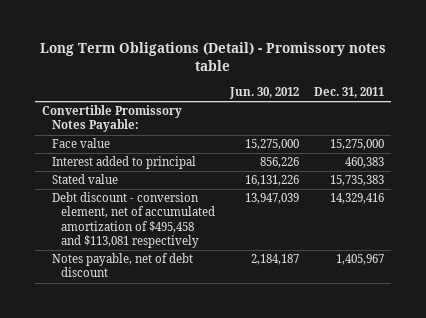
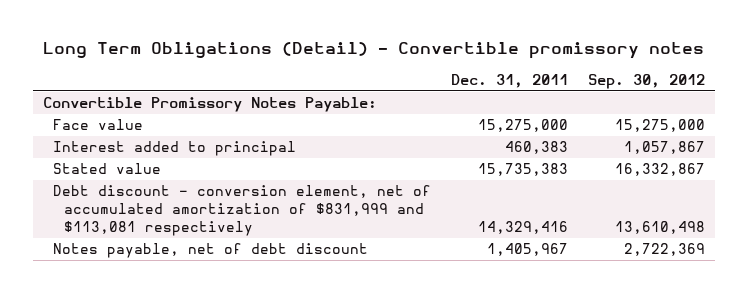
- Long Term Obligations (Detail) - Promissory notes table
+ Long Term Obligations (Detail) - Convertible promissory notes
- | Jun. 30, 2012 | Dec. 31, 2011
+ | Dec. 31, 2011 | Sep. 30, 2012
- Debt discount - conversion element, net of accumulated amortization of $495,458 and $113,081 respectively | 13,947,039 | 14,329,416
+ Debt discount - conversion element, net of accumulated amortization of $831,999 and $113,081 respectively | 14,329,416 | 13,610,498

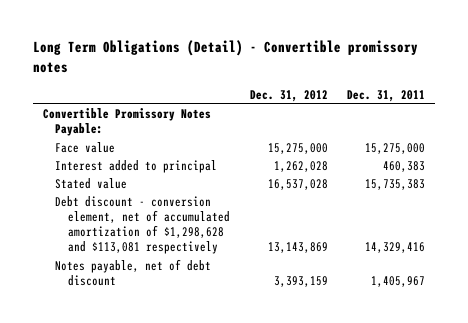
- | Dec. 31, 2011 | Sep. 30, 2012
+ | Dec. 31, 2012 | Dec. 31, 2011
- Debt discount - conversion element, net of accumulated amortization of $831,999 and $113,081 respectively | 14,329,416 | 13,610,498
+ Debt discount - conversion element, net of accumulated amortization of $1,298,628 and $113,081 respectively | 13,143,869 | 14,329,416

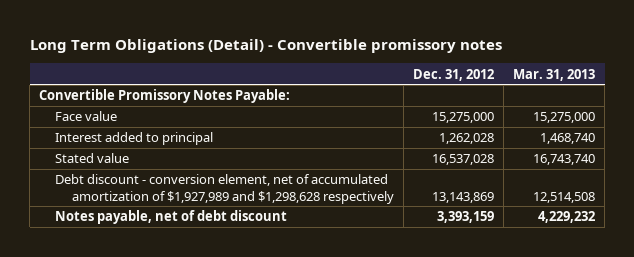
- | Dec. 31, 2012 | Dec. 31, 2011
+ | Dec. 31, 2012 | Mar. 31, 2013
- Debt discount - conversion element, net of accumulated amortization of $1,298,628 and $113,081 respectively | 13,143,869 | 14,329,416
+ Debt discount - conversion element, net of accumulated amortization of $1,927,989 and $1,298,628 respectively | 13,143,869 | 12,514,508

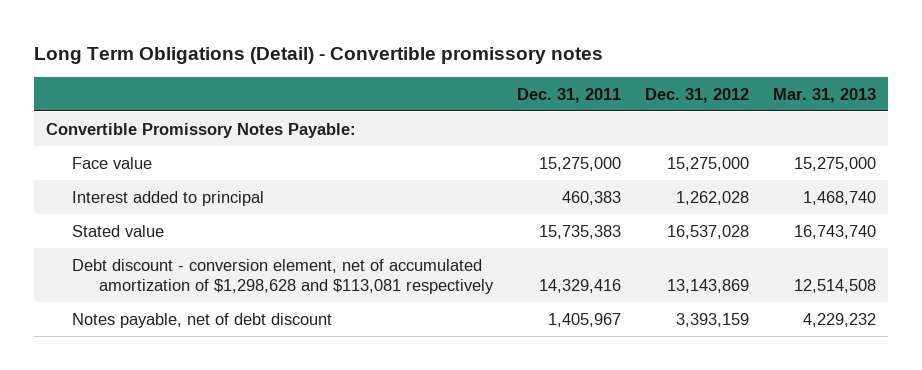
- | Dec. 31, 2012 | Mar. 31, 2013
+ | Dec. 31, 2011 | Dec. 31, 2012 | Mar. 31, 2013
- Debt discount - conversion element, net of accumulated amortization of $1,927,989 and $1,298,628 respectively | 13,143,869 | 12,514,508
+ Debt discount - conversion element, net of accumulated amortization of $1,298,628 and $113,081 respectively | 14,329,416 | 13,143,869 | 12,514,508

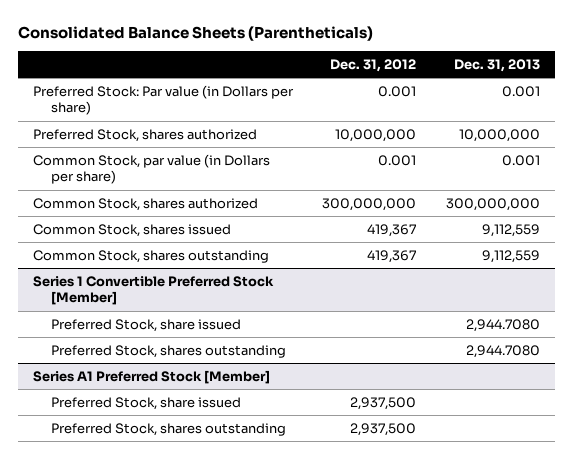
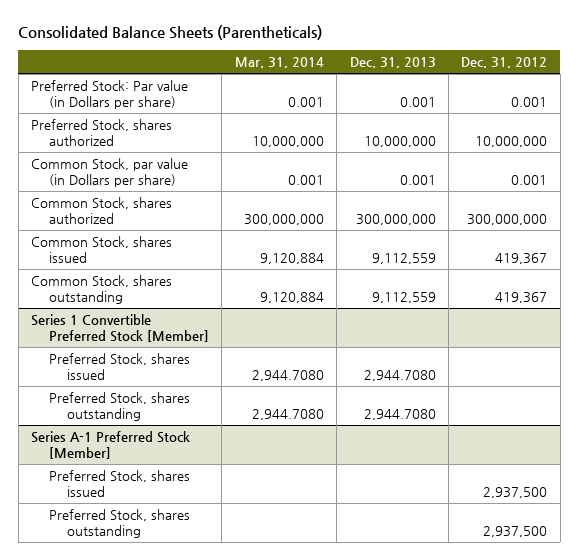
- | Dec. 31, 2012 | Dec. 31, 2013
+ | Mar. 31, 2014 | Dec. 31, 2013 | Dec. 31, 2012
@ Series 1 Convertible Preferred Stock [Member]
- Preferred Stock, share issued | | 2,944.7080
+ Preferred Stock, shares issued | 2,944.7080 | 2,944.7080 |
- Series A1 Preferred Stock [Member]
- Preferred Stock, share issued | 2,937,500 |
+ Series A-1 Preferred Stock [Member]
+ Preferred Stock, shares issued | | | 2,937,500

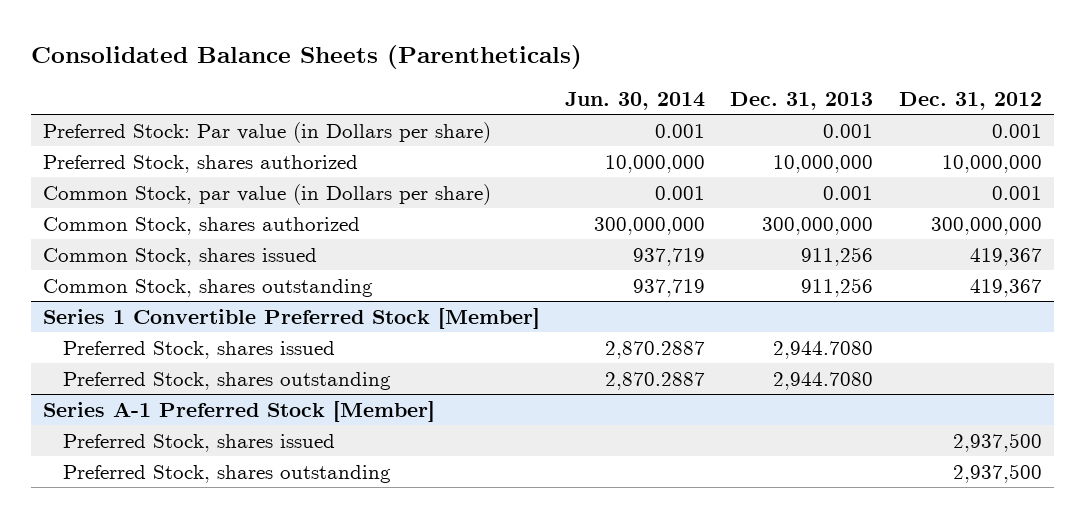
- | Mar. 31, 2014 | Dec. 31, 2013 | Dec. 31, 2012
+ | Jun. 30, 2014 | Dec. 31, 2013 | Dec. 31, 2012
- Common Stock, shares issued | 9,120,884 | 9,112,559 | 419,367
- Common Stock, shares outstanding | 9,120,884 | 9,112,559 | 419,367
+ Common Stock, shares issued | 937,719 | 911,256 | 419,367
+ Common Stock, shares outstanding | 937,719 | 911,256 | 419,367

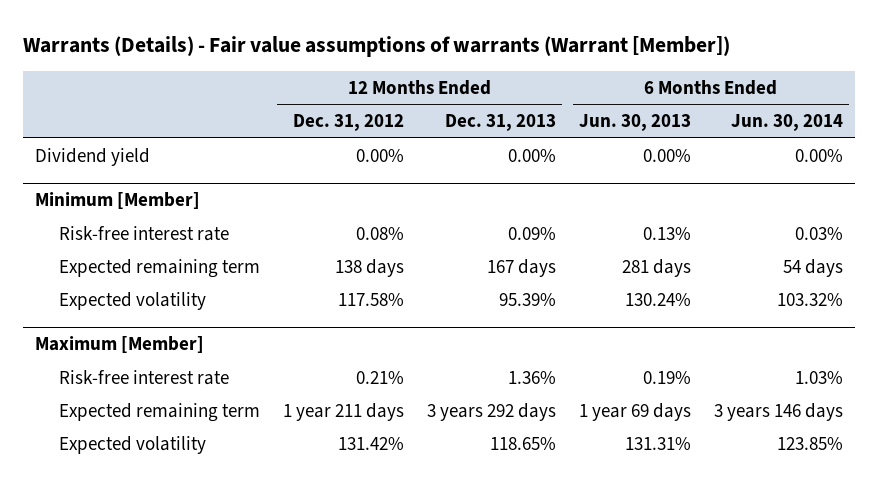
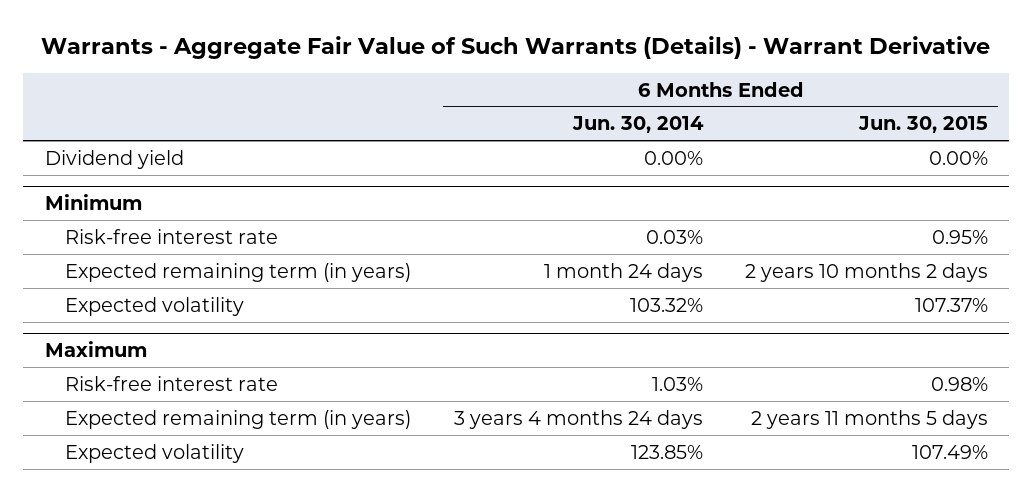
- Warrants (Details) - Fair value assumptions of warrants (Warrant [Member])
+ Warrants - Aggregate Fair Value of Such Warrants (Details) - Warrant Derivative
- | 12 Months Ended Dec. 31, 2012 | 12 Months Ended Dec. 31, 2013 | 6 Months Ended Jun. 30, 2013 | 6 Months Ended Jun. 30, 2014
+ | 6 Months Ended Jun. 30, 2014 | 6 Months Ended Jun. 30, 2015
- Minimum [Member]
+ Minimum
- Expected remaining term | 138 days | 167 days | 281 days | 54 days
+ Expected remaining term (in years) | 1 month 24 days | 2 years 10 months 2 days
- Maximum [Member]
+ Maximum
- Expected remaining term | 1 year 211 days | 3 years 292 days | 1 year 69 days | 3 years 146 days
+ Expected remaining term (in years) | 3 years 4 months 24 days | 2 years 11 months 5 days

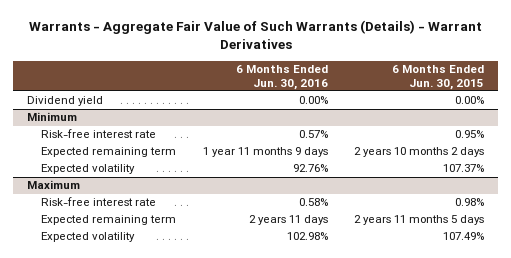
- Warrants - Aggregate Fair Value of Such Warrants (Details) - Warrant Derivative
+ Warrants - Aggregate Fair Value of Such Warrants (Details) - Warrant Derivatives
- | 6 Months Ended Jun. 30, 2014 | 6 Months Ended Jun. 30, 2015
+ | 6 Months Ended Jun. 30, 2016 | 6 Months Ended Jun. 30, 2015
@ Minimum
- Expected remaining term (in years) | 1 month 24 days | 2 years 10 months 2 days
+ Expected remaining term | 1 year 11 months 9 days | 2 years 10 months 2 days
@ Maximum
- Expected remaining term (in years) | 3 years 4 months 24 days | 2 years 11 months 5 days
+ Expected remaining term | 2 years 11 days | 2 years 11 months 5 days

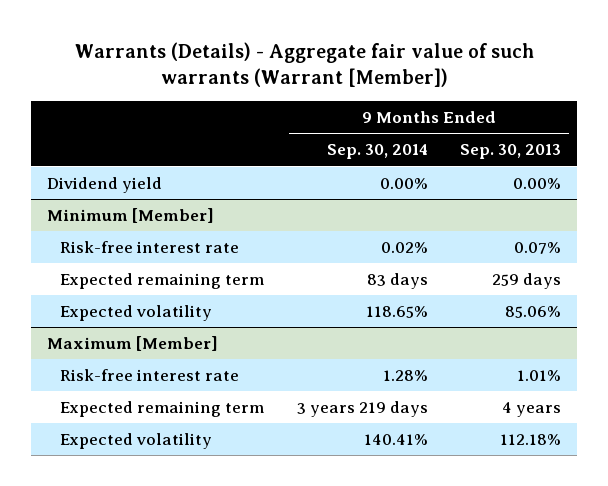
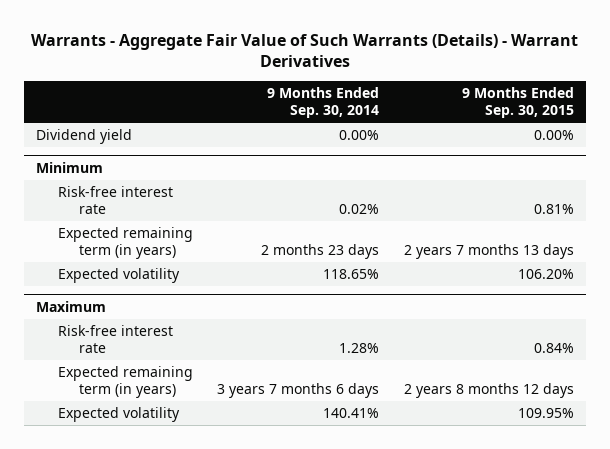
- Warrants (Details) - Aggregate fair value of such warrants (Warrant [Member])
+ Warrants - Aggregate Fair Value of Such Warrants (Details) - Warrant Derivatives
- | 9 Months Ended Sep. 30, 2014 | 9 Months Ended Sep. 30, 2013
+ | 9 Months Ended Sep. 30, 2014 | 9 Months Ended Sep. 30, 2015
- Minimum [Member]
+ Minimum
- Expected remaining term | 83 days | 259 days
+ Expected remaining term (in years) | 2 months 23 days | 2 years 7 months 13 days
- Maximum [Member]
+ Maximum
- Expected remaining term | 3 years 219 days | 4 years
+ Expected remaining term (in years) | 3 years 7 months 6 days | 2 years 8 months 12 days

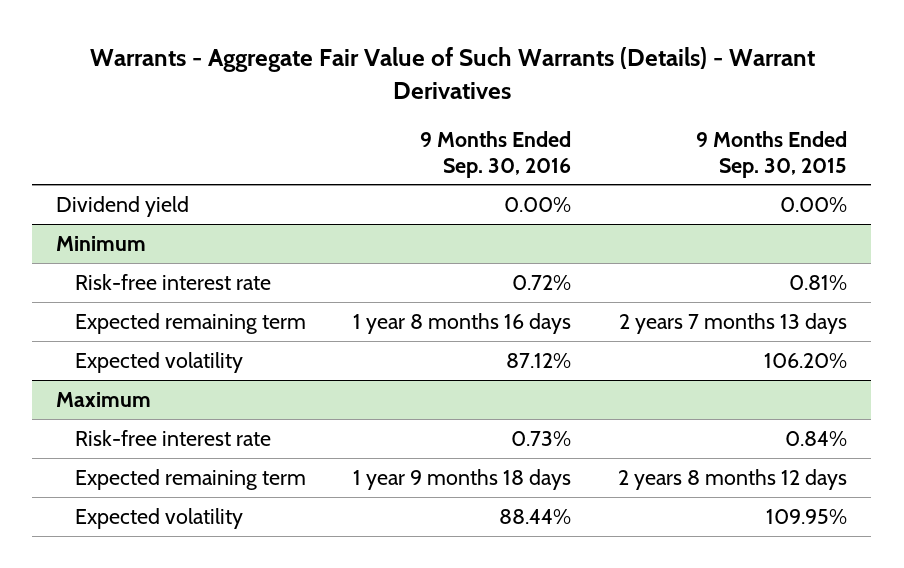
- | 9 Months Ended Sep. 30, 2014 | 9 Months Ended Sep. 30, 2015
+ | 9 Months Ended Sep. 30, 2016 | 9 Months Ended Sep. 30, 2015
@ Minimum
- Expected remaining term (in years) | 2 months 23 days | 2 years 7 months 13 days
+ Expected remaining term | 1 year 8 months 16 days | 2 years 7 months 13 days
@ Maximum
- Expected remaining term (in years) | 3 years 7 months 6 days | 2 years 8 months 12 days
+ Expected remaining term | 1 year 9 months 18 days | 2 years 8 months 12 days

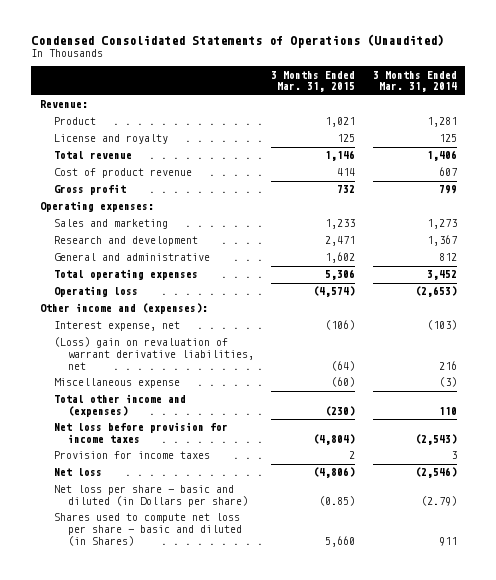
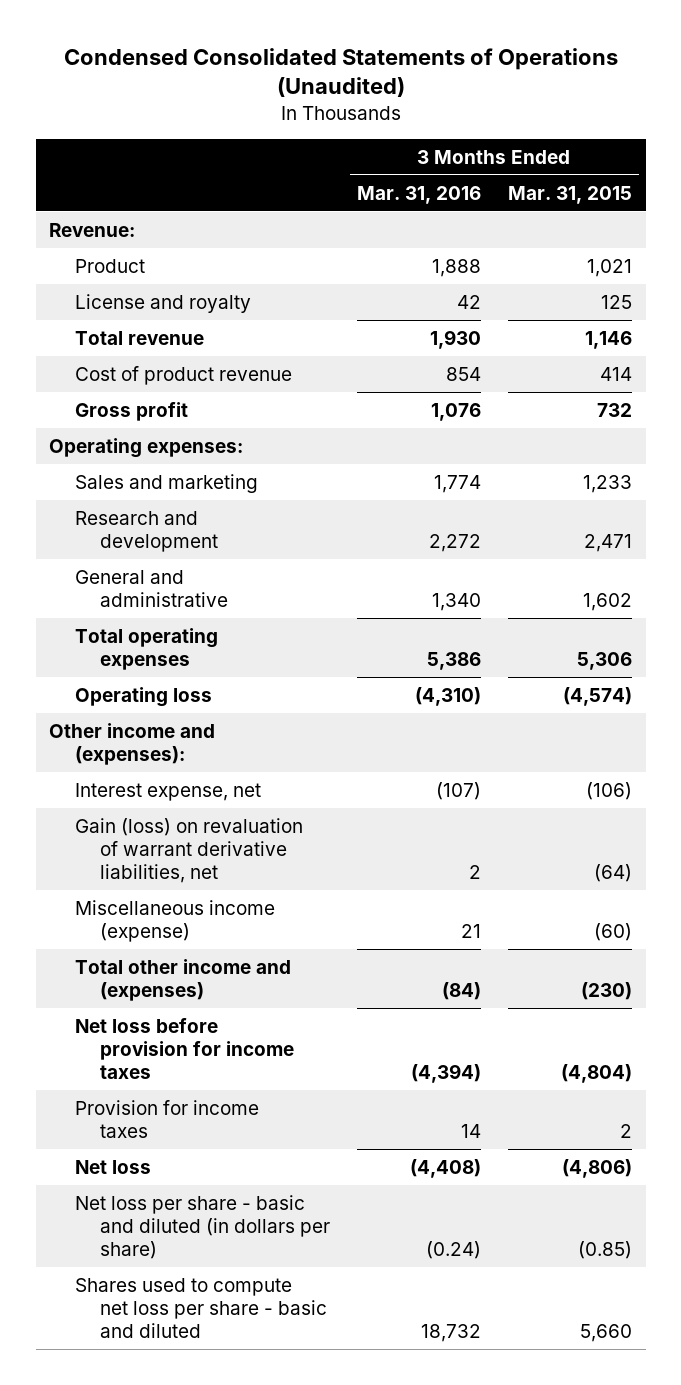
- | 3 Months Ended Mar. 31, 2015 | 3 Months Ended Mar. 31, 2014
+ | 3 Months Ended Mar. 31, 2016 | 3 Months Ended Mar. 31, 2015
- (Loss) gain on revaluation of warrant derivative liabilities, net | (64) | 216
- Miscellaneous expense | (60) | (3)
+ Gain (loss) on revaluation of warrant derivative liabilities, net | 2 | (64)
+ Miscellaneous income (expense) | 21 | (60)
- Net loss per share - basic and diluted (in Dollars per share) | (0.85) | (2.79)
- Shares used to compute net loss per share - basic and diluted (in Shares) | 5,660 | 911
+ Net loss per share - basic and diluted (in dollars per share) | (0.24) | (0.85)
+ Shares used to compute net loss per share - basic and diluted | 18,732 | 5,660

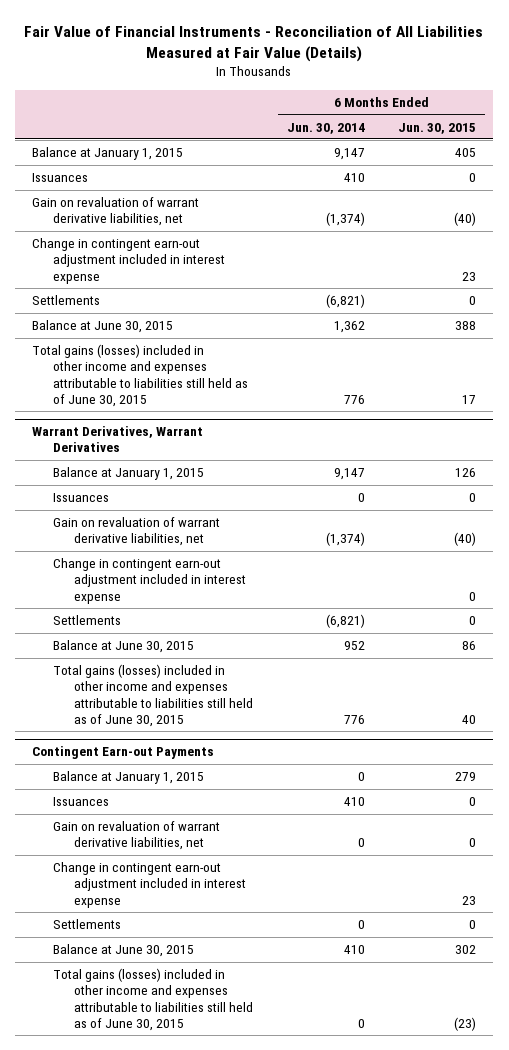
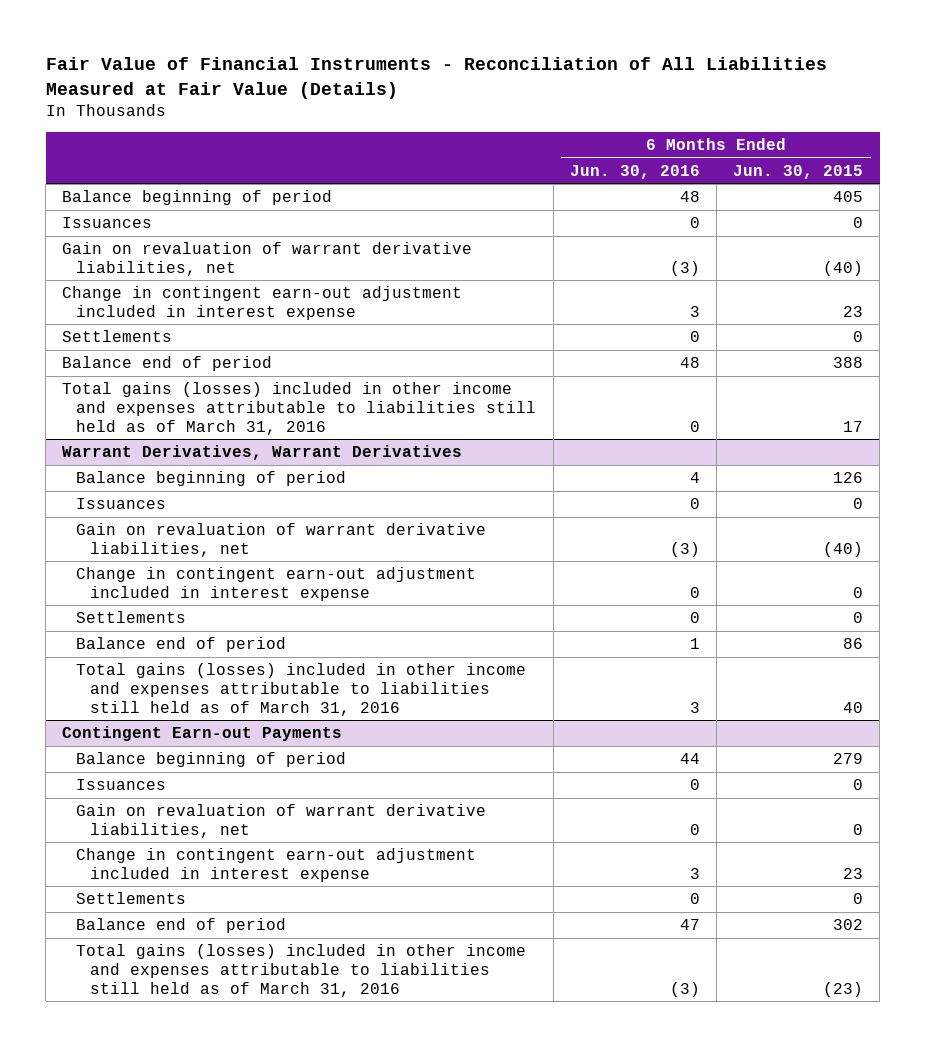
- | 6 Months Ended Jun. 30, 2014 | 6 Months Ended Jun. 30, 2015
+ | 6 Months Ended Jun. 30, 2016 | 6 Months Ended Jun. 30, 2015
- Balance at January 1, 2015 | 9,147 | 405
+ Balance beginning of period | 48 | 405
- Balance at June 30, 2015 | 1,362 | 388
- Total gains (losses) included in other income and expenses attributable to liabilities still held as of June 30, 2015 | 776 | 17
+ Balance end of period | 48 | 388
+ Total gains (losses) included in other income and expenses attributable to liabilities still held as of March 31, 2016 | 0 | 17
@ Warrant Derivatives, Warrant Derivatives
- Balance at January 1, 2015 | 9,147 | 126
+ Balance beginning of period | 4 | 126
- Balance at June 30, 2015 | 952 | 86
- Total gains (losses) included in other income and expenses attributable to liabilities still held as of June 30, 2015 | 776 | 40
+ Balance end of period | 1 | 86
+ Total gains (losses) included in other income and expenses attributable to liabilities still held as of March 31, 2016 | 3 | 40
@ Contingent Earn-out Payments
- Balance at January 1, 2015 | 0 | 279
+ Balance beginning of period | 44 | 279
- Balance at June 30, 2015 | 410 | 302
- Total gains (losses) included in other income and expenses attributable to liabilities still held as of June 30, 2015 | 0 | (23)
+ Balance end of period | 47 | 302
+ Total gains (losses) included in other income and expenses attributable to liabilities still held as of March 31, 2016 | (3) | (23)

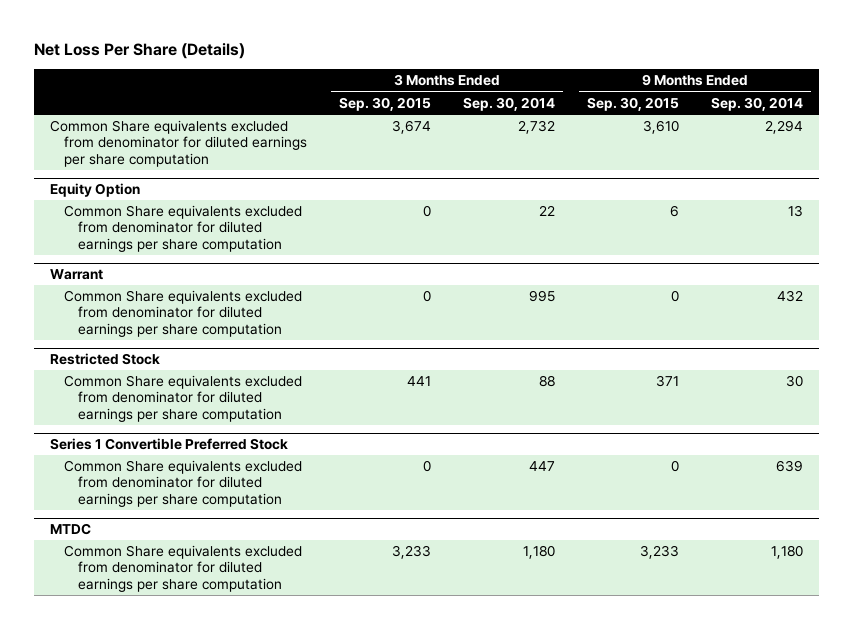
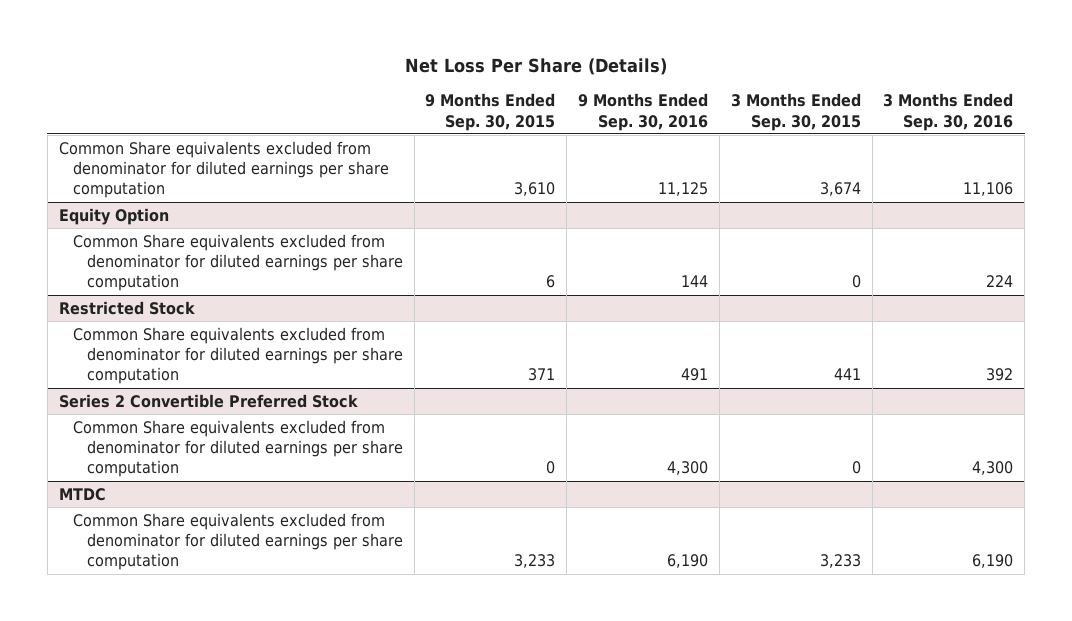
- | 3 Months Ended Sep. 30, 2015 | 3 Months Ended Sep. 30, 2014 | 9 Months Ended Sep. 30, 2015 | 9 Months Ended Sep. 30, 2014
+ | 9 Months Ended Sep. 30, 2015 | 9 Months Ended Sep. 30, 2016 | 3 Months Ended Sep. 30, 2015 | 3 Months Ended Sep. 30, 2016
- Warrant
- Common Share equivalents excluded from denominator for diluted earnings per share computation | 0 | 995 | 0 | 432
- Series 1 Convertible Preferred Stock
+ Series 2 Convertible Preferred Stock

